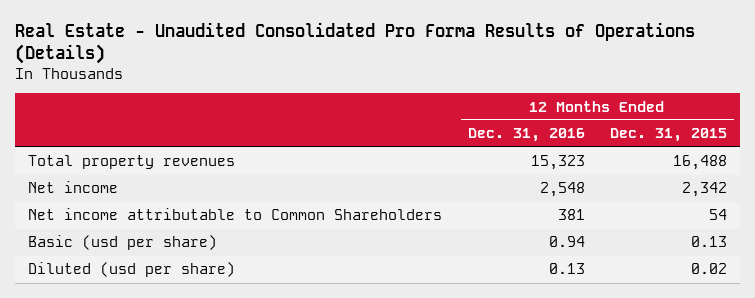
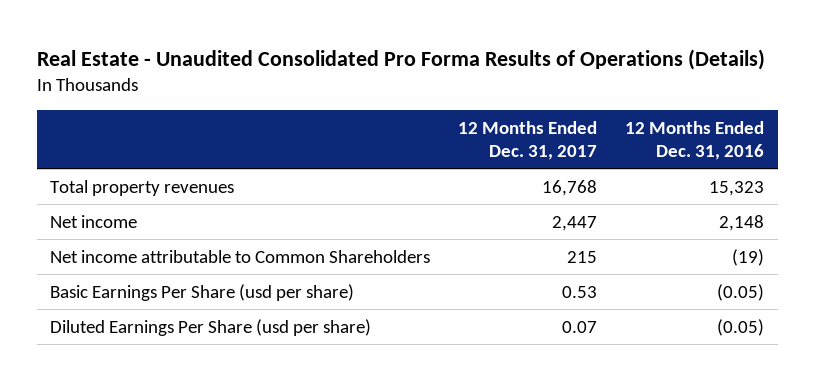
- | 12 Months Ended Dec. 31, 2016 | 12 Months Ended Dec. 31, 2015
+ | 12 Months Ended Dec. 31, 2017 | 12 Months Ended Dec. 31, 2016
- Net income | 2,548 | 2,342
- Net income attributable to Common Shareholders | 381 | 54
- Basic (usd per share) | 0.94 | 0.13
- Diluted (usd per share) | 0.13 | 0.02
+ Net income | 2,447 | 2,148
+ Net income attributable to Common Shareholders | 215 | (19)
+ Basic Earnings Per Share (usd per share) | 0.53 | (0.05)
+ Diluted Earnings Per Share (usd per share) | 0.07 | (0.05)

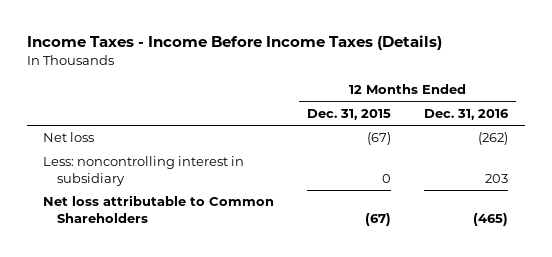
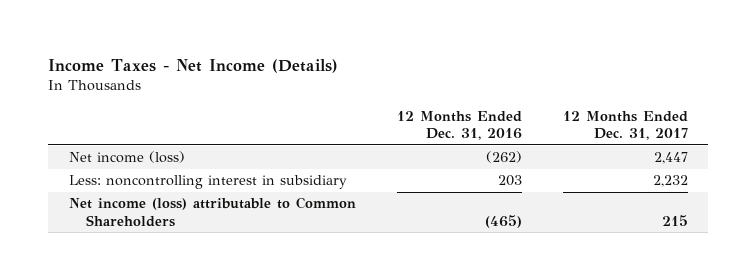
- Income Taxes - Income Before Income Taxes (Details)
+ Income Taxes - Net Income (Details)
- | 12 Months Ended Dec. 31, 2015 | 12 Months Ended Dec. 31, 2016
+ | 12 Months Ended Dec. 31, 2016 | 12 Months Ended Dec. 31, 2017
- Net loss | (67) | (262)
+ Net income (loss) | (262) | 2,447
- Net loss attributable to Common Shareholders | (67) | (465)
+ Net income (loss) attributable to Common Shareholders | (465) | 215

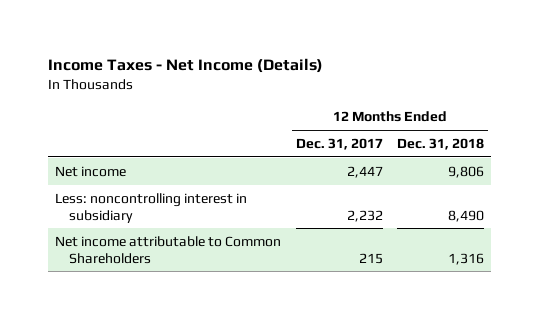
- | 12 Months Ended Dec. 31, 2016 | 12 Months Ended Dec. 31, 2017
+ | 12 Months Ended Dec. 31, 2017 | 12 Months Ended Dec. 31, 2018
- Net income (loss) | (262) | 2,447
+ Net income | 2,447 | 9,806
- Net income (loss) attributable to Common Shareholders | (465) | 215
+ Net income attributable to Common Shareholders | 215 | 1,316

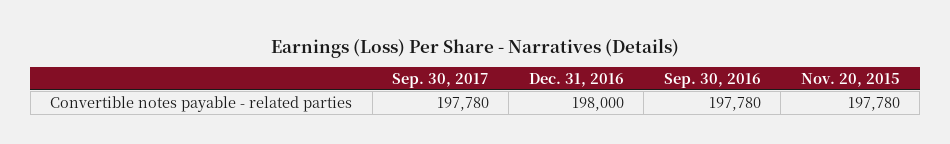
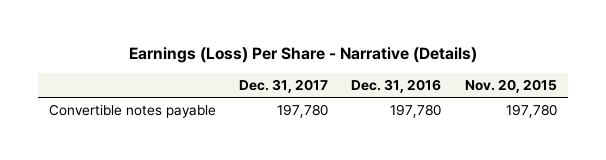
- Earnings (Loss) Per Share - Narratives (Details)
+ Earnings (Loss) Per Share - Narrative (Details)
- | Sep. 30, 2017 | Dec. 31, 2016 | Sep. 30, 2016 | Nov. 20, 2015
+ | Dec. 31, 2017 | Dec. 31, 2016 | Nov. 20, 2015
- Convertible notes payable - related parties | 197,780 | 198,000 | 197,780 | 197,780
+ Convertible notes payable | 197,780 | 197,780 | 197,780

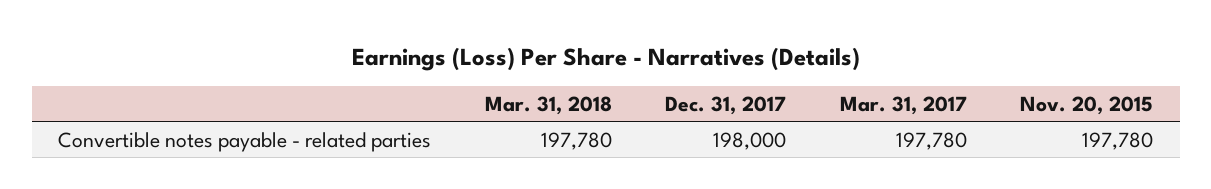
- Earnings (Loss) Per Share - Narrative (Details)
+ Earnings (Loss) Per Share - Narratives (Details)
- | Dec. 31, 2017 | Dec. 31, 2016 | Nov. 20, 2015
+ | Mar. 31, 2018 | Dec. 31, 2017 | Mar. 31, 2017 | Nov. 20, 2015
- Convertible notes payable | 197,780 | 197,780 | 197,780
+ Convertible notes payable - related parties | 197,780 | 198,000 | 197,780 | 197,780

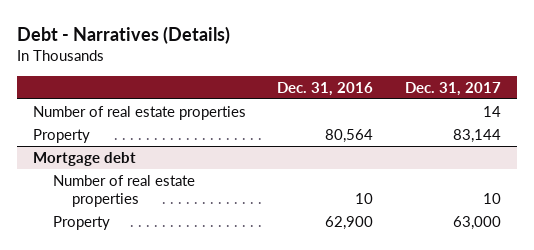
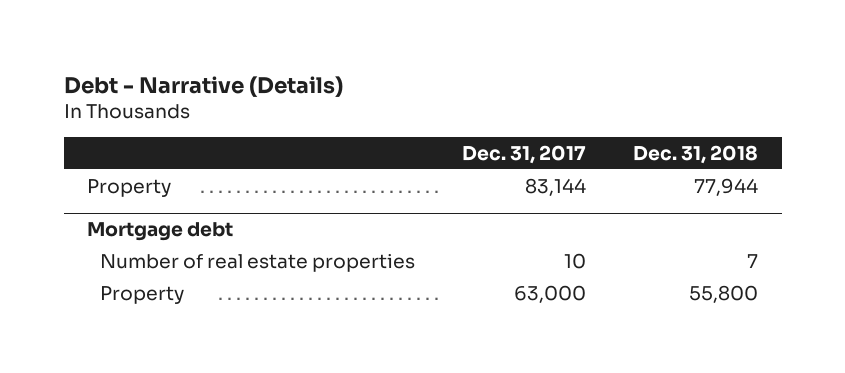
- Debt - Narratives (Details)
+ Debt - Narrative (Details)
- | Dec. 31, 2016 | Dec. 31, 2017
+ | Dec. 31, 2017 | Dec. 31, 2018
- Number of real estate properties | | 14

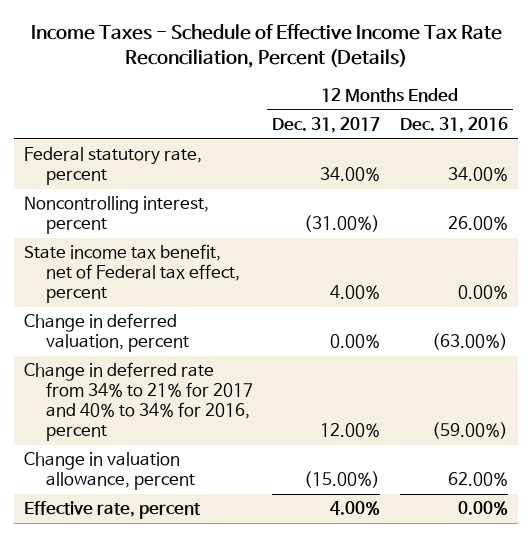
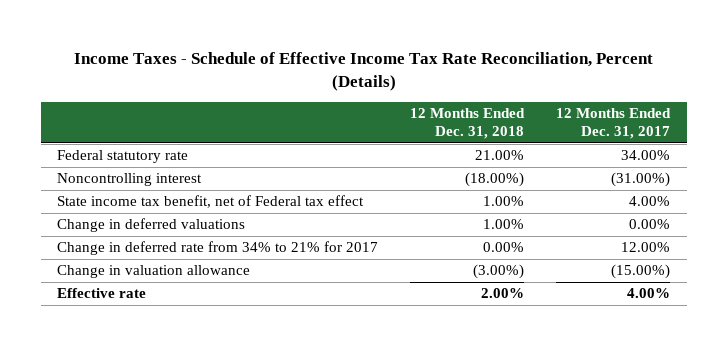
- | 12 Months Ended Dec. 31, 2017 | 12 Months Ended Dec. 31, 2016
+ | 12 Months Ended Dec. 31, 2018 | 12 Months Ended Dec. 31, 2017
- Federal statutory rate, percent | 34.00% | 34.00%
- Noncontrolling interest, percent | (31.00%) | 26.00%
- State income tax benefit, net of Federal tax effect, percent | 4.00% | 0.00%
- Change in deferred valuation, percent | 0.00% | (63.00%)
- Change in deferred rate from 34% to 21% for 2017 and 40% to 34% for 2016, percent | 12.00% | (59.00%)
- Change in valuation allowance, percent | (15.00%) | 62.00%
- Effective rate, percent | 4.00% | 0.00%
+ Federal statutory rate | 21.00% | 34.00%
+ Noncontrolling interest | (18.00%) | (31.00%)
+ State income tax benefit, net of Federal tax effect | 1.00% | 4.00%
+ Change in deferred valuations | 1.00% | 0.00%
+ Change in deferred rate from 34% to 21% for 2017 | 0.00% | 12.00%
+ Change in valuation allowance | (3.00%) | (15.00%)
+ Effective rate | 2.00% | 4.00%

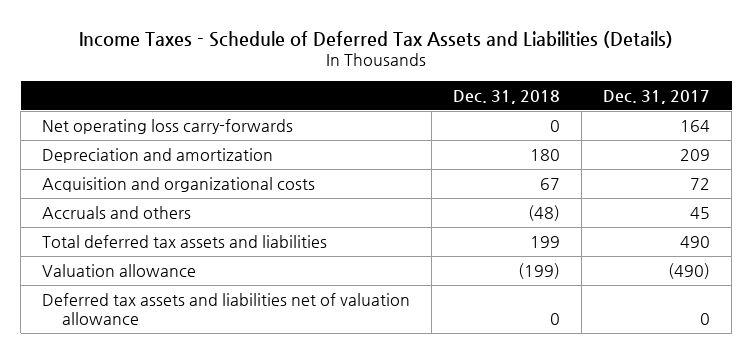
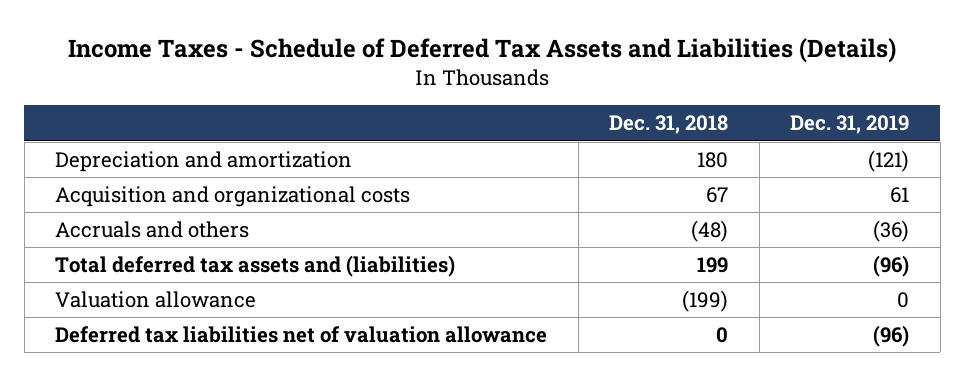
- | Dec. 31, 2018 | Dec. 31, 2017
+ | Dec. 31, 2018 | Dec. 31, 2019
- Net operating loss carry-forwards | 0 | 164
- Total deferred tax assets and liabilities | 199 | 490
+ Total deferred tax assets and (liabilities) | 199 | (96)
- Deferred tax assets and liabilities net of valuation allowance | 0 | 0
+ Deferred tax liabilities net of valuation allowance | 0 | (96)

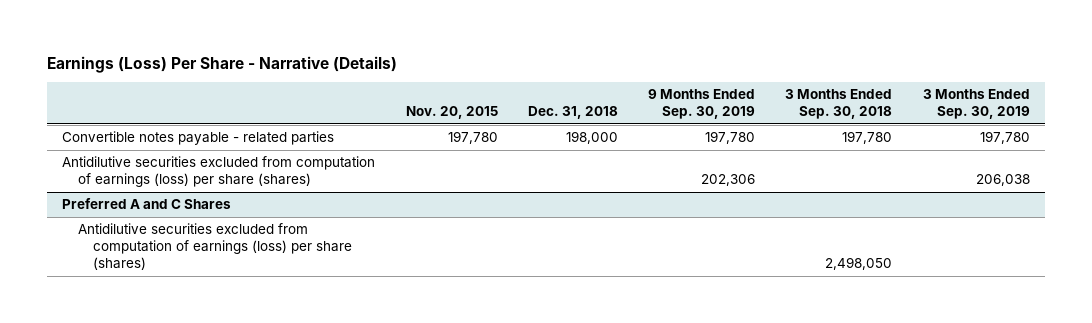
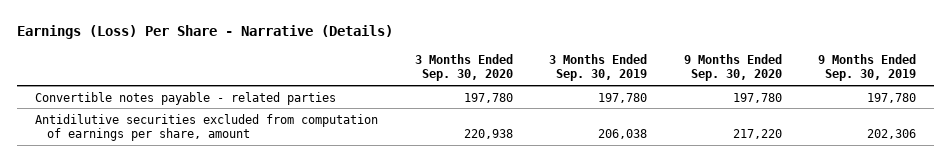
- | Nov. 20, 2015 | Dec. 31, 2018 | 9 Months Ended Sep. 30, 2019 | 3 Months Ended Sep. 30, 2018 | 3 Months Ended Sep. 30, 2019
+ | 3 Months Ended Sep. 30, 2020 | 3 Months Ended Sep. 30, 2019 | 9 Months Ended Sep. 30, 2020 | 9 Months Ended Sep. 30, 2019
- Antidilutive securities excluded from computation of earnings (loss) per share (shares) | | | 202,306 | | 206,038
- Preferred A and C Shares
- Antidilutive securities excluded from computation of earnings (loss) per share (shares) | | | | 2,498,050 |
+ Antidilutive securities excluded from computation of earnings per share, amount | 220,938 | 206,038 | 217,220 | 202,306

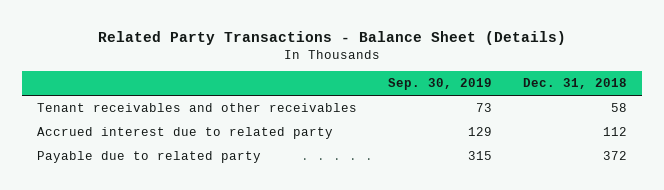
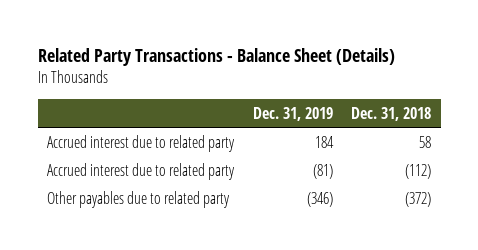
- | Sep. 30, 2019 | Dec. 31, 2018
+ | Dec. 31, 2019 | Dec. 31, 2018
- Tenant receivables and other receivables | 73 | 58
- Accrued interest due to related party | 129 | 112
- Payable due to related party | 315 | 372
+ Accrued interest due to related party | 184 | 58
+ Accrued interest due to related party | (81) | (112)
+ Other payables due to related party | (346) | (372)

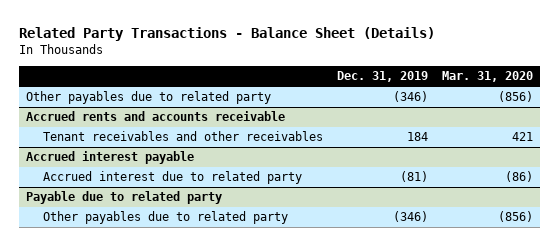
- | Dec. 31, 2019 | Dec. 31, 2018
+ | Dec. 31, 2019 | Mar. 31, 2020
- Accrued interest due to related party | 184 | 58
+ Other payables due to related party | (346) | (856)
+ Accrued rents and accounts receivable
+ Tenant receivables and other receivables | 184 | 421
+ Accrued interest payable
+ Payable due to related party

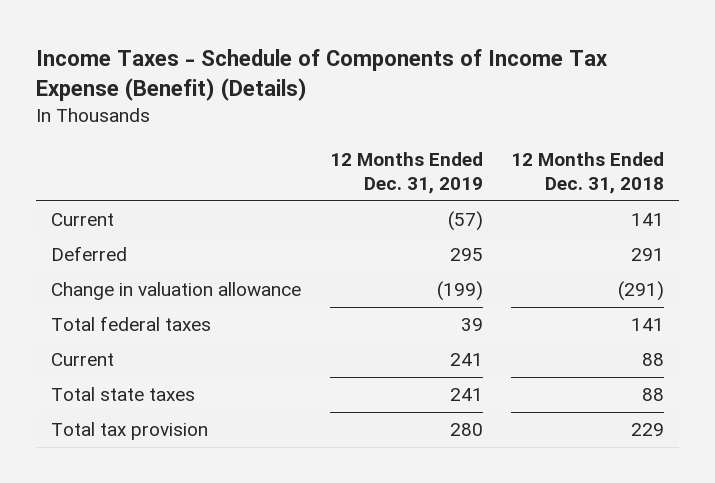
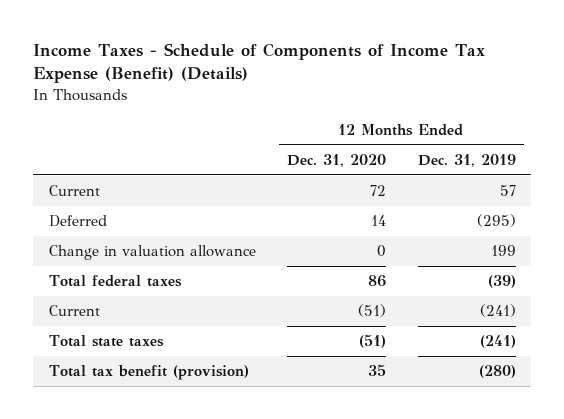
- | 12 Months Ended Dec. 31, 2019 | 12 Months Ended Dec. 31, 2018
+ | 12 Months Ended Dec. 31, 2020 | 12 Months Ended Dec. 31, 2019
- Current | (57) | 141
- Deferred | 295 | 291
- Change in valuation allowance | (199) | (291)
- Total federal taxes | 39 | 141
- Current | 241 | 88
- Total state taxes | 241 | 88
- Total tax provision | 280 | 229
+ Current | 72 | 57
+ Deferred | 14 | (295)
+ Change in valuation allowance | 0 | 199
+ Total federal taxes | 86 | (39)
+ Current | (51) | (241)
+ Total state taxes | (51) | (241)
+ Total tax benefit (provision) | 35 | (280)

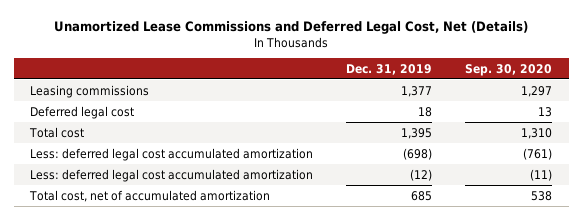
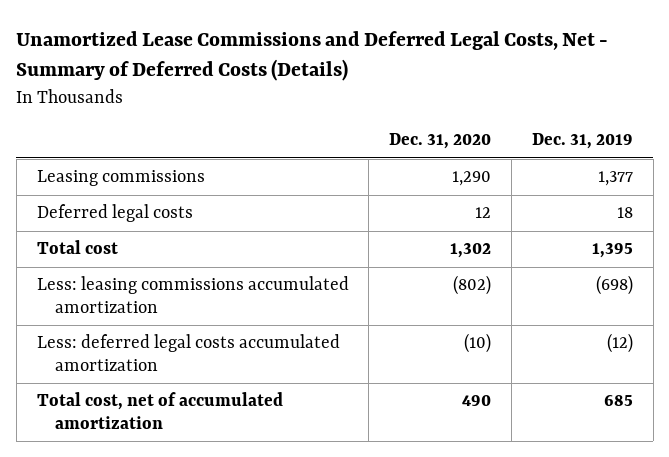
- Unamortized Lease Commissions and Deferred Legal Cost, Net (Details)
+ Unamortized Lease Commissions and Deferred Legal Costs, Net - Summary of Deferred Costs (Details)
- | Dec. 31, 2019 | Sep. 30, 2020
+ | Dec. 31, 2020 | Dec. 31, 2019
- Deferred legal cost | 18 | 13
+ Deferred legal costs | 12 | 18
- Less: deferred legal cost accumulated amortization | (698) | (761)
- Less: deferred legal cost accumulated amortization | (12) | (11)
+ Less: leasing commissions accumulated amortization | (802) | (698)
+ Less: deferred legal costs accumulated amortization | (10) | (12)

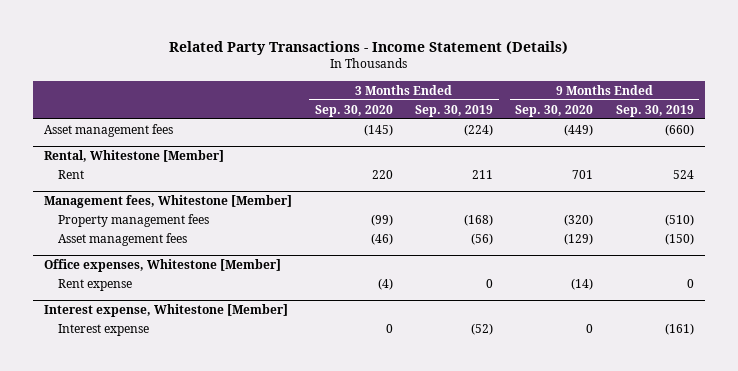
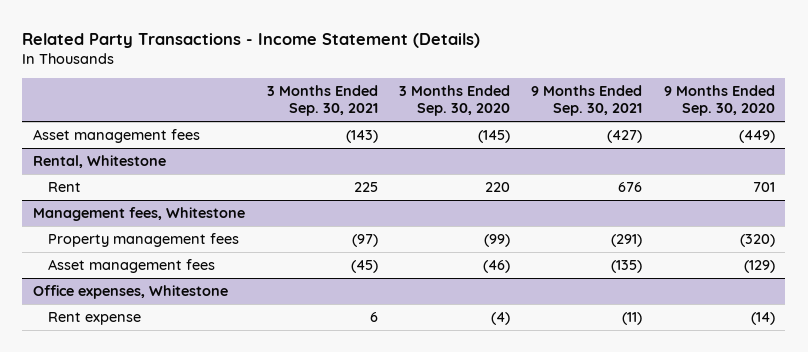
- | 3 Months Ended Sep. 30, 2020 | 3 Months Ended Sep. 30, 2019 | 9 Months Ended Sep. 30, 2020 | 9 Months Ended Sep. 30, 2019
+ | 3 Months Ended Sep. 30, 2021 | 3 Months Ended Sep. 30, 2020 | 9 Months Ended Sep. 30, 2021 | 9 Months Ended Sep. 30, 2020
- Rental, Whitestone [Member]
+ Rental, Whitestone
- Management fees, Whitestone [Member]
+ Management fees, Whitestone
- Office expenses, Whitestone [Member]
+ Office expenses, Whitestone
- Interest expense, Whitestone [Member]
- Interest expense | 0 | (52) | 0 | (161)

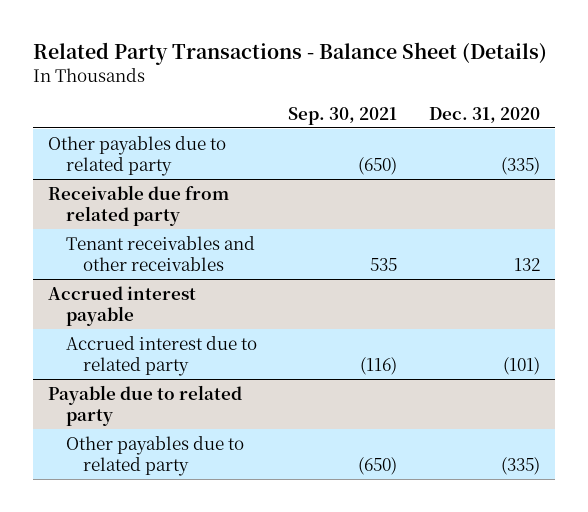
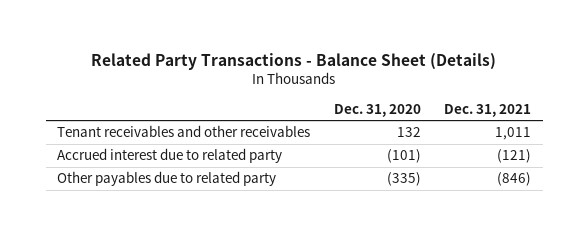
- | Sep. 30, 2021 | Dec. 31, 2020
+ | Dec. 31, 2020 | Dec. 31, 2021
- Other payables due to related party | (650) | (335)
- Receivable due from related party
- Accrued interest payable
- Payable due to related party

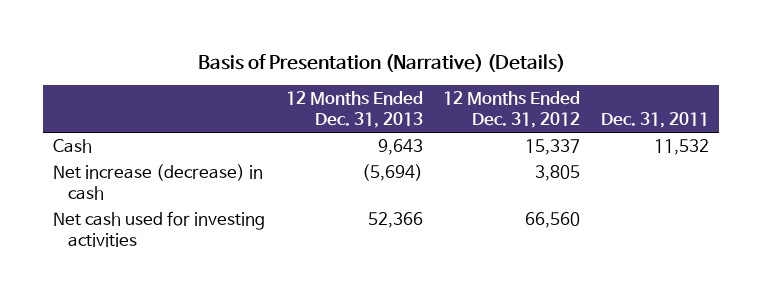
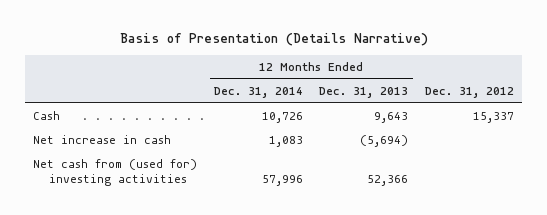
- Basis of Presentation (Narrative) (Details)
+ Basis of Presentation (Details Narrative)
- | 12 Months Ended Dec. 31, 2013 | 12 Months Ended Dec. 31, 2012 | Dec. 31, 2011
+ | 12 Months Ended Dec. 31, 2014 | 12 Months Ended Dec. 31, 2013 | Dec. 31, 2012
- Net increase (decrease) in cash | (5,694) | 3,805 |
- Net cash used for investing activities | 52,366 | 66,560 |
+ Net increase in cash | 1,083 | (5,694) |
+ Net cash from (used for) investing activities | 57,996 | 52,366 |

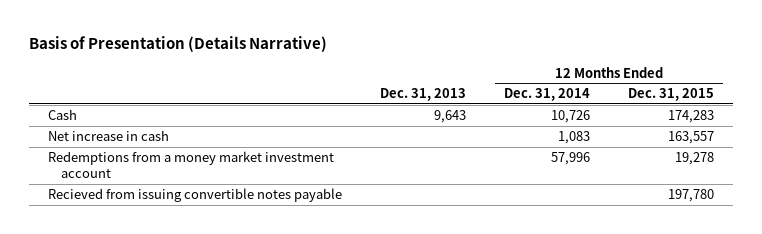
- | 12 Months Ended Dec. 31, 2014 | 12 Months Ended Dec. 31, 2013 | Dec. 31, 2012
+ | Dec. 31, 2013 | 12 Months Ended Dec. 31, 2014 | 12 Months Ended Dec. 31, 2015
- Net cash from (used for) investing activities | 57,996 | 52,366 |
+ Redemptions from a money market investment account | | 57,996 | 19,278
+ Recieved from issuing convertible notes payable | | | 197,780

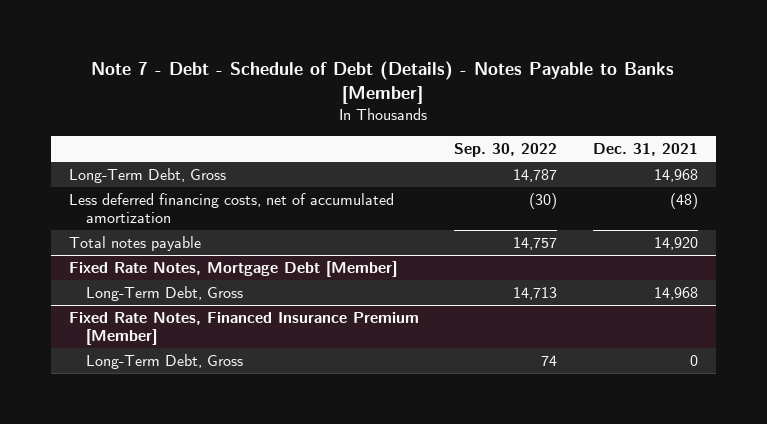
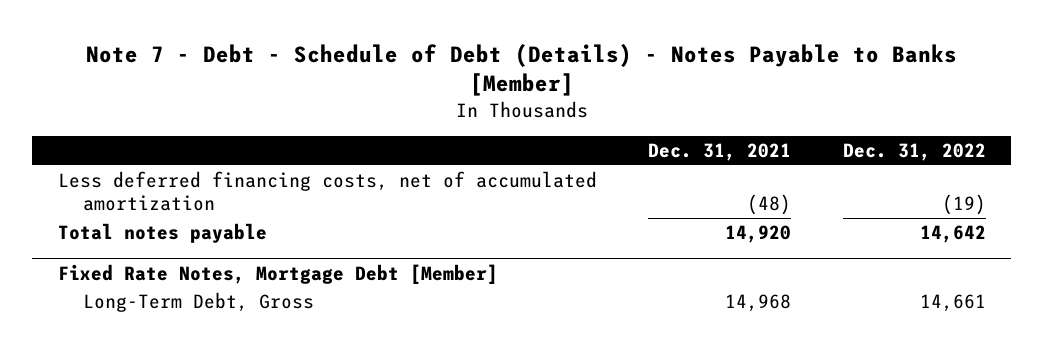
- | Sep. 30, 2022 | Dec. 31, 2021
+ | Dec. 31, 2021 | Dec. 31, 2022
- Long-Term Debt, Gross | 14,787 | 14,968
- Fixed Rate Notes, Financed Insurance Premium [Member]
- Long-Term Debt, Gross | 74 | 0

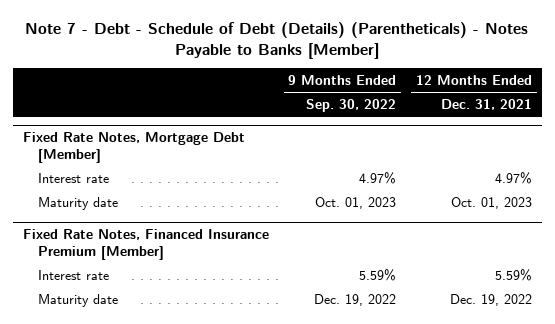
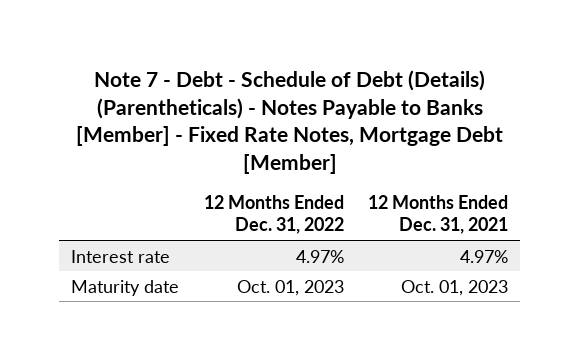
- Note 7 - Debt - Schedule of Debt (Details) (Parentheticals) - Notes Payable to Banks [Member]
+ Note 7 - Debt - Schedule of Debt (Details) (Parentheticals) - Notes Payable to Banks [Member] - Fixed Rate Notes, Mortgage Debt [Member]
- | 9 Months Ended Sep. 30, 2022 | 12 Months Ended Dec. 31, 2021
+ | 12 Months Ended Dec. 31, 2022 | 12 Months Ended Dec. 31, 2021
- Fixed Rate Notes, Mortgage Debt [Member]
- Fixed Rate Notes, Financed Insurance Premium [Member]
- Interest rate | 5.59% | 5.59%
- Maturity date | Dec. 19, 2022 | Dec. 19, 2022

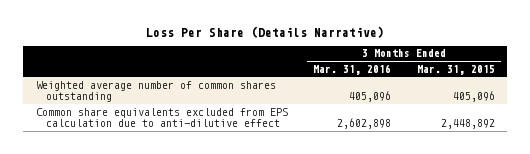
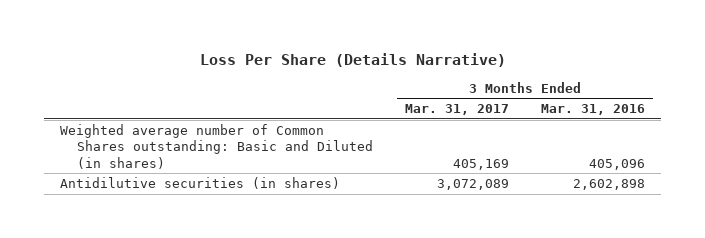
- | 3 Months Ended Mar. 31, 2016 | 3 Months Ended Mar. 31, 2015
+ | 3 Months Ended Mar. 31, 2017 | 3 Months Ended Mar. 31, 2016
- Weighted average number of common shares outstanding | 405,096 | 405,096
- Common share equivalents excluded from EPS calculation due to anti-dilutive effect | 2,602,898 | 2,448,892
+ Weighted average number of Common Shares outstanding: Basic and Diluted (in shares) | 405,169 | 405,096
+ Antidilutive securities (in shares) | 3,072,089 | 2,602,898

